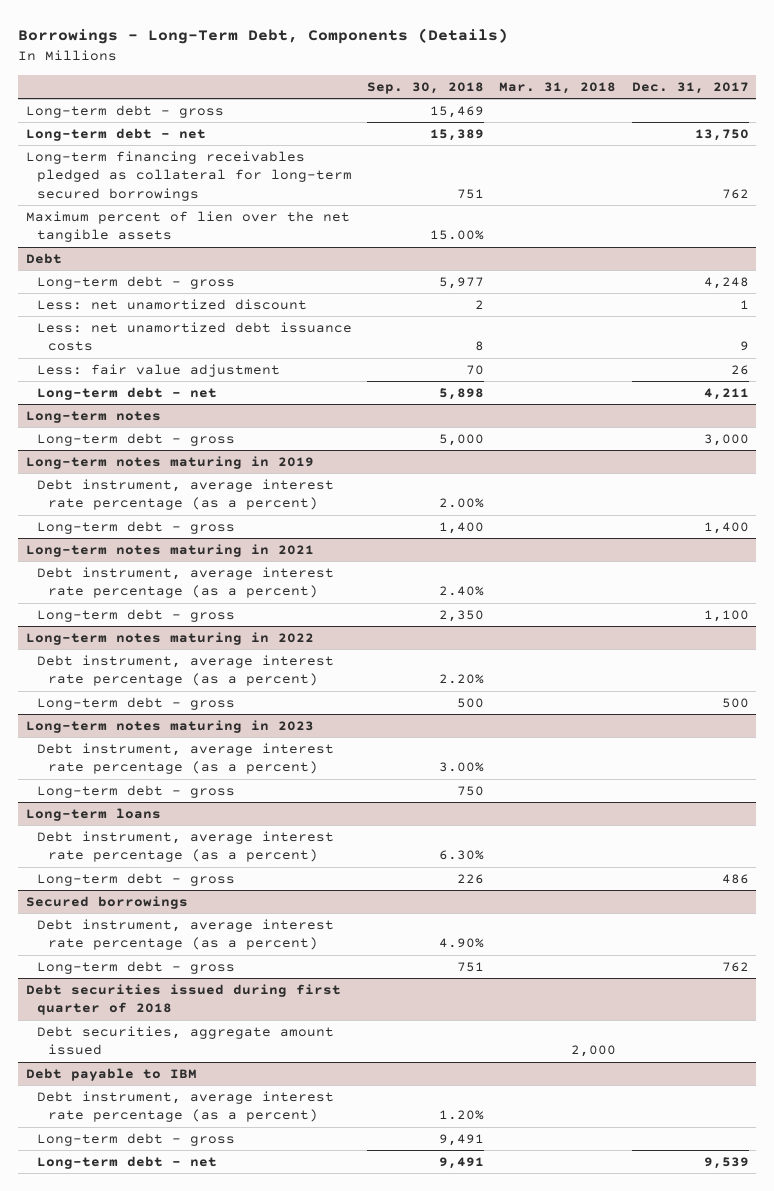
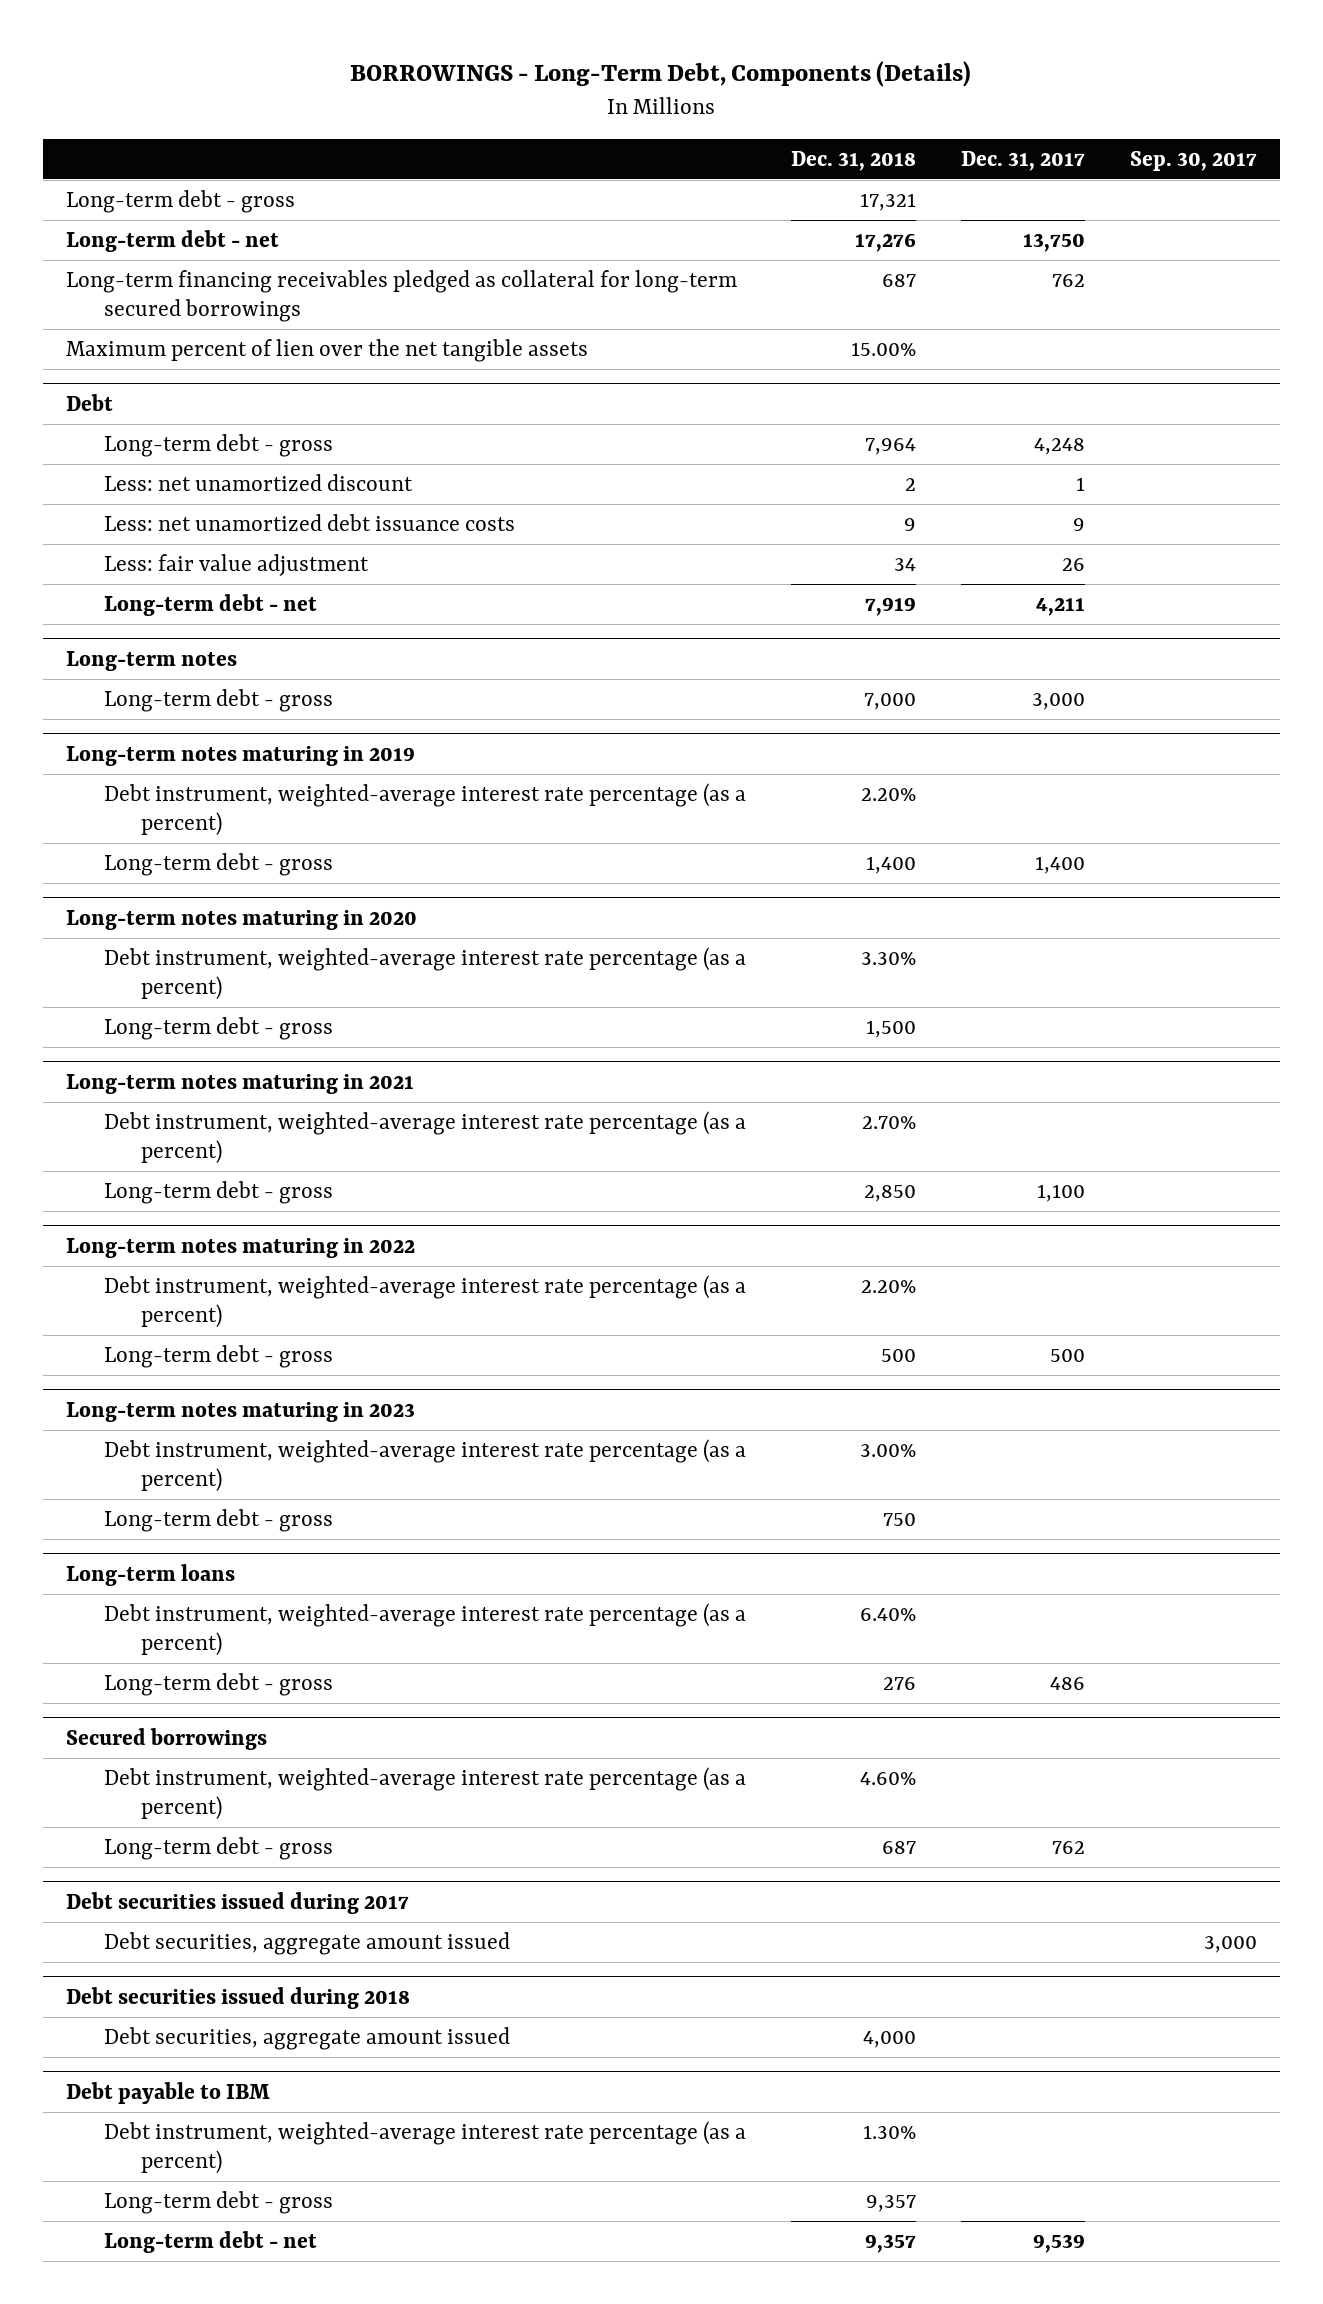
- Borrowings - Long-Term Debt, Components (Details)
+ BORROWINGS - Long-Term Debt, Components (Details)
- | Sep. 30, 2018 | Mar. 31, 2018 | Dec. 31, 2017
+ | Dec. 31, 2018 | Dec. 31, 2017 | Sep. 30, 2017
@ Long-term notes maturing in 2019
- Debt instrument, average interest rate percentage (as a percent) | 2.00% | |
+ Debt instrument, weighted-average interest rate percentage (as a percent) | 2.20% | |
+ Long-term notes maturing in 2020
+ Debt instrument, weighted-average interest rate percentage (as a percent) | 3.30% | |
+ Long-term debt - gross | 1,500 | |
@ Long-term notes maturing in 2021
- Debt instrument, average interest rate percentage (as a percent) | 2.40% | |
+ Debt instrument, weighted-average interest rate percentage (as a percent) | 2.70% | |
@ Long-term notes maturing in 2022
- Debt instrument, average interest rate percentage (as a percent) | 2.20% | |
+ Debt instrument, weighted-average interest rate percentage (as a percent) | 2.20% | |
@ Long-term notes maturing in 2023
- Debt instrument, average interest rate percentage (as a percent) | 3.00% | |
+ Debt instrument, weighted-average interest rate percentage (as a percent) | 3.00% | |
@ Long-term loans
- Debt instrument, average interest rate percentage (as a percent) | 6.30% | |
+ Debt instrument, weighted-average interest rate percentage (as a percent) | 6.40% | |
@ Secured borrowings
- Debt instrument, average interest rate percentage (as a percent) | 4.90% | |
+ Debt instrument, weighted-average interest rate percentage (as a percent) | 4.60% | |
- Debt securities issued during first quarter of 2018
- Debt securities, aggregate amount issued | | 2,000 |
+ Debt securities issued during 2017
+ Debt securities, aggregate amount issued | | | 3,000
+ Debt securities issued during 2018
+ Debt securities, aggregate amount issued | 4,000 | |
@ Debt payable to IBM
- Debt instrument, average interest rate percentage (as a percent) | 1.20% | |
+ Debt instrument, weighted-average interest rate percentage (as a percent) | 1.30% | |

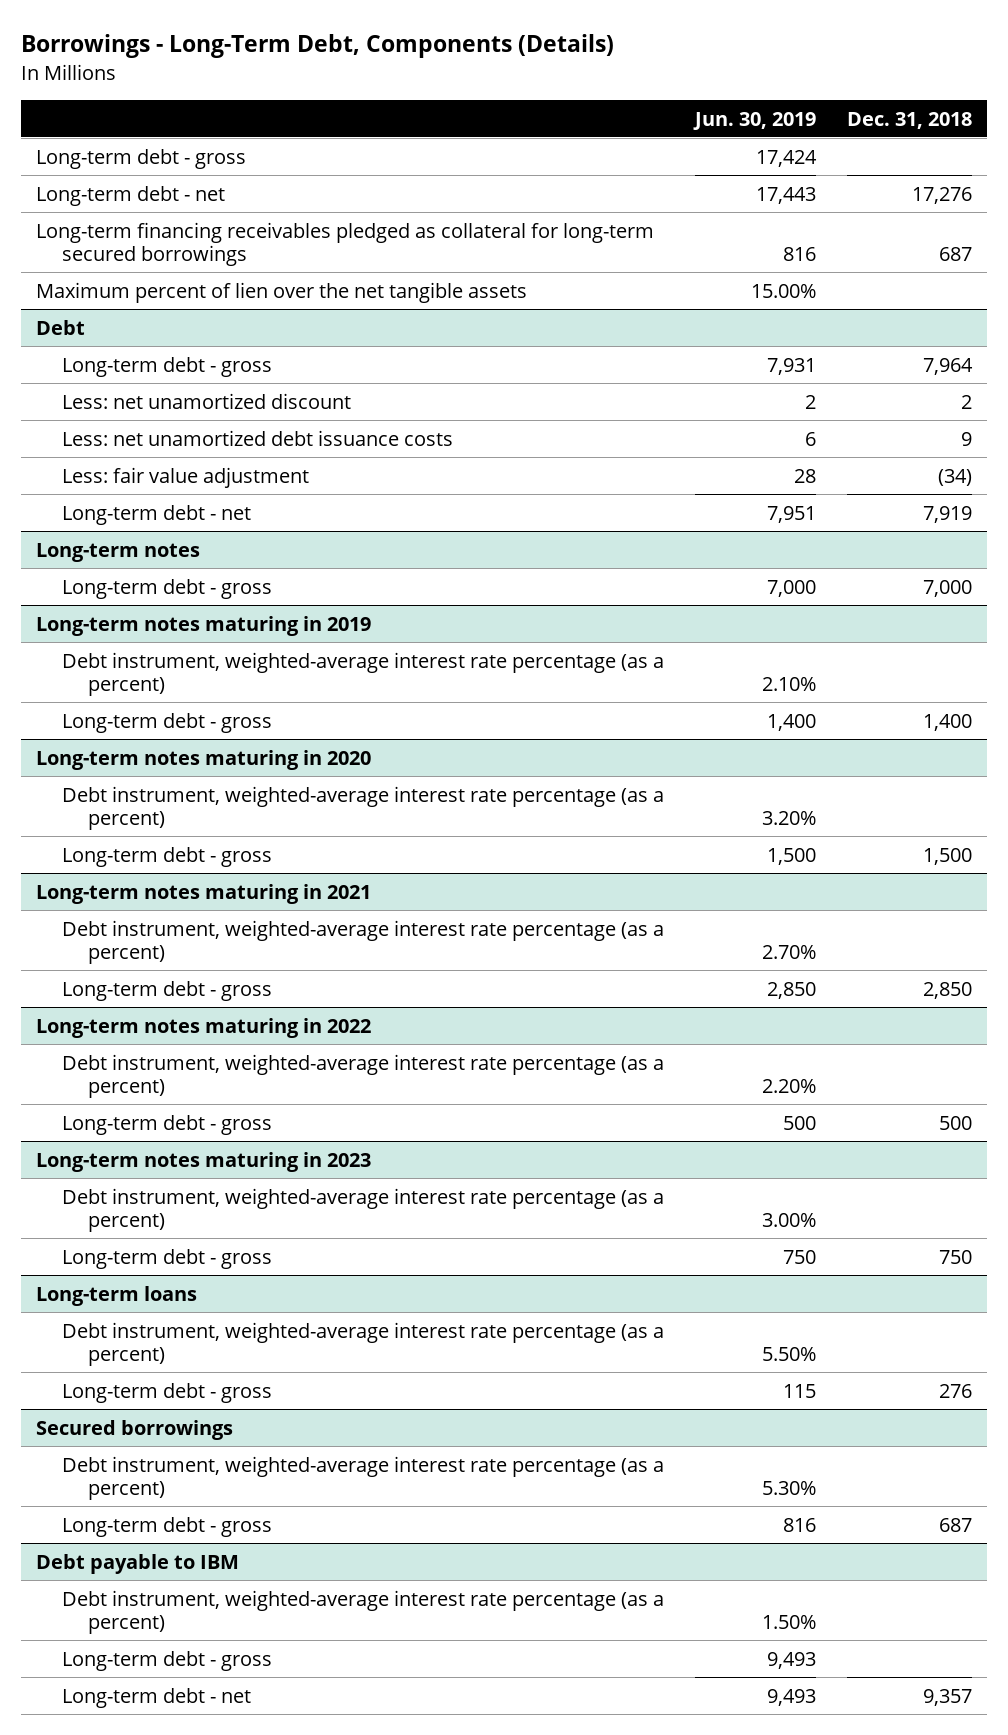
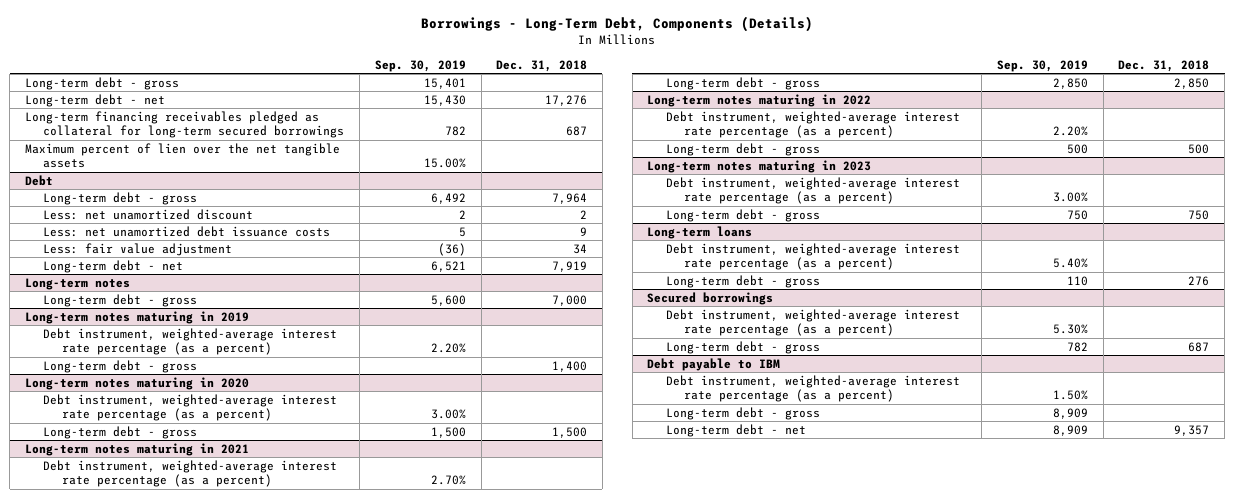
- | Jun. 30, 2019 | Dec. 31, 2018
+ | Sep. 30, 2019 | Dec. 31, 2018
@ Debt
- Less: fair value adjustment | 28 | (34)
+ Less: fair value adjustment | (36) | 34

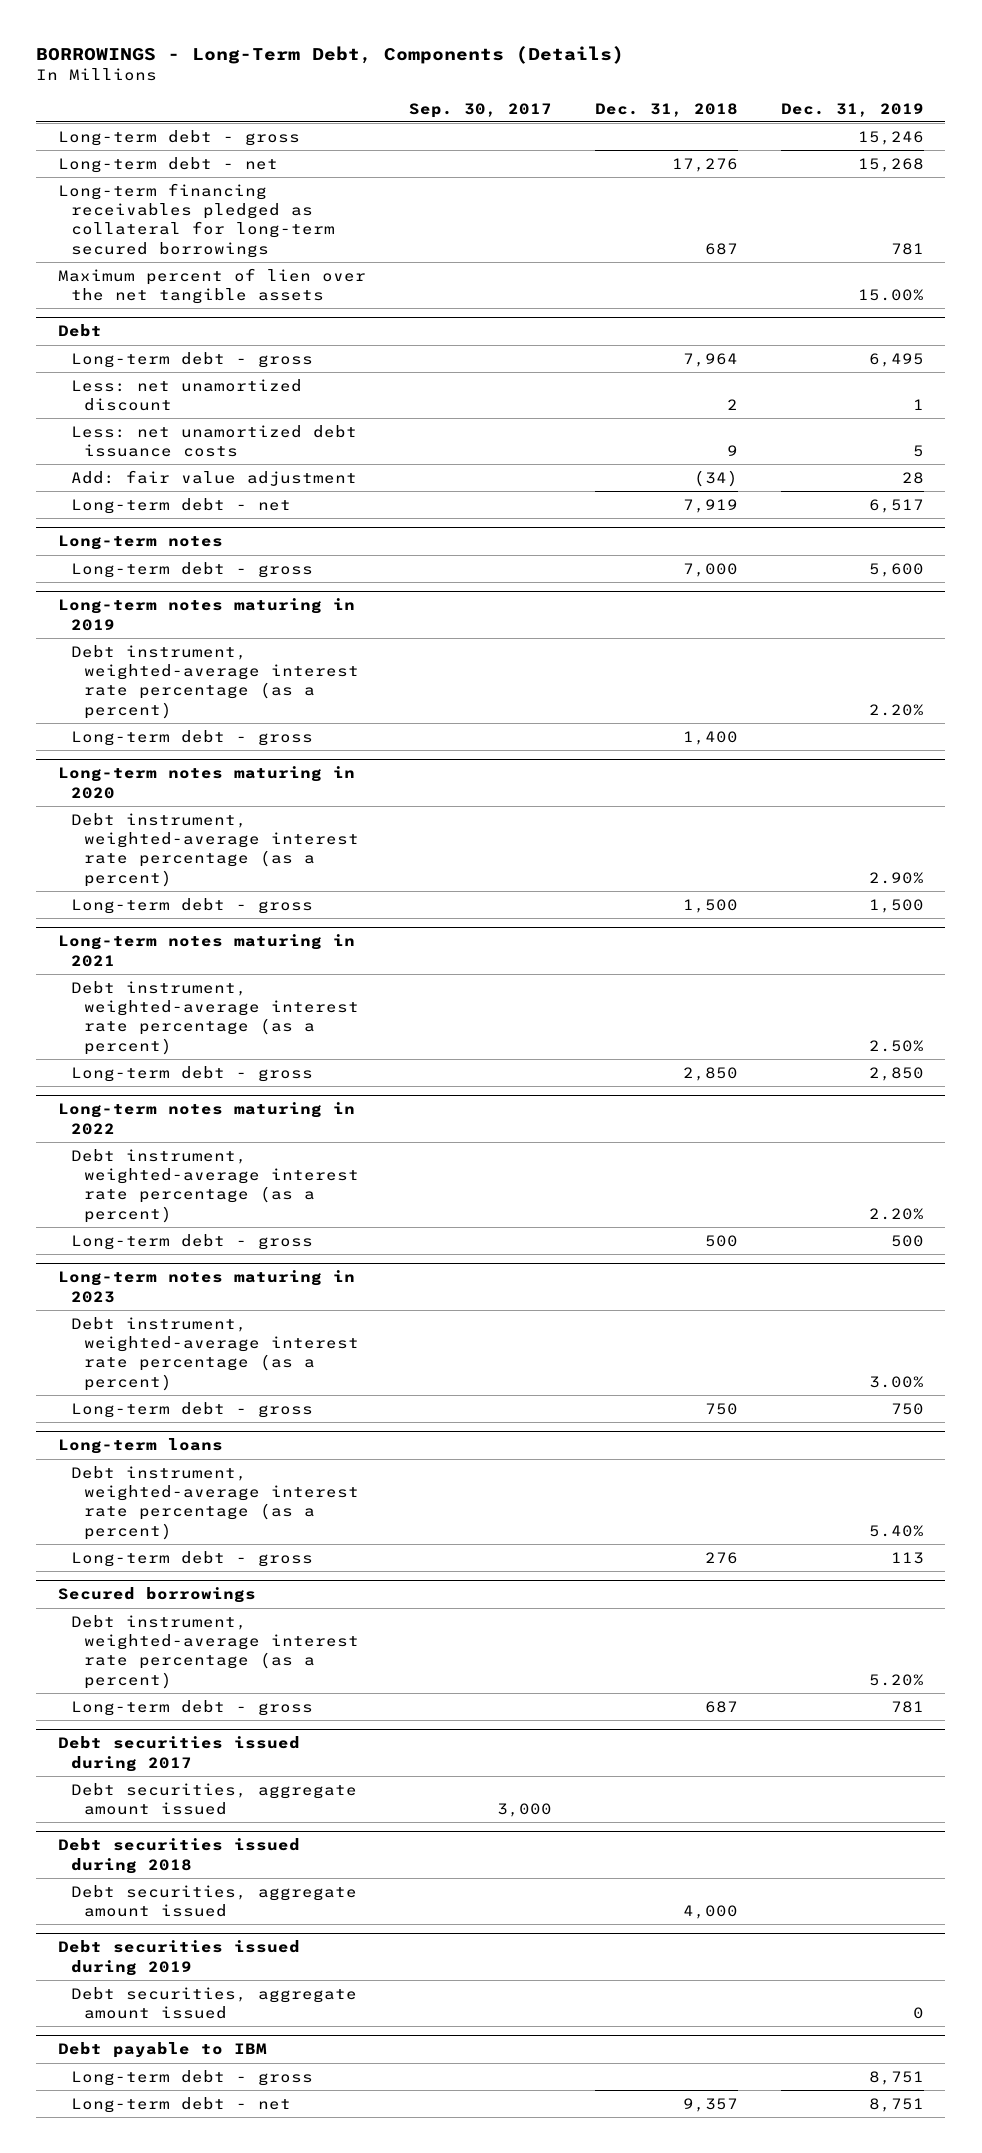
- Borrowings - Long-Term Debt, Components (Details)
+ BORROWINGS - Long-Term Debt, Components (Details)
- | Sep. 30, 2019 | Dec. 31, 2018
+ | Sep. 30, 2017 | Dec. 31, 2018 | Dec. 31, 2019
@ Debt
- Less: fair value adjustment | (36) | 34
+ Add: fair value adjustment | | (34) | 28
+ Debt securities issued during 2017
+ Debt securities, aggregate amount issued | 3,000 | |
+ Debt securities issued during 2018
+ Debt securities, aggregate amount issued | | 4,000 |
+ Debt securities issued during 2019
+ Debt securities, aggregate amount issued | | | 0
@ Debt payable to IBM
- Debt instrument, weighted-average interest rate percentage (as a percent) | 1.50% |

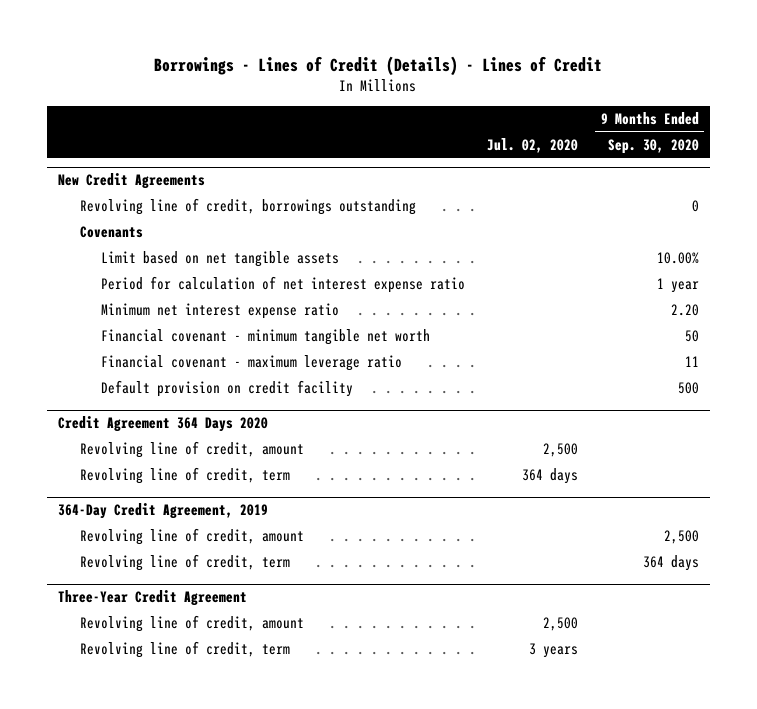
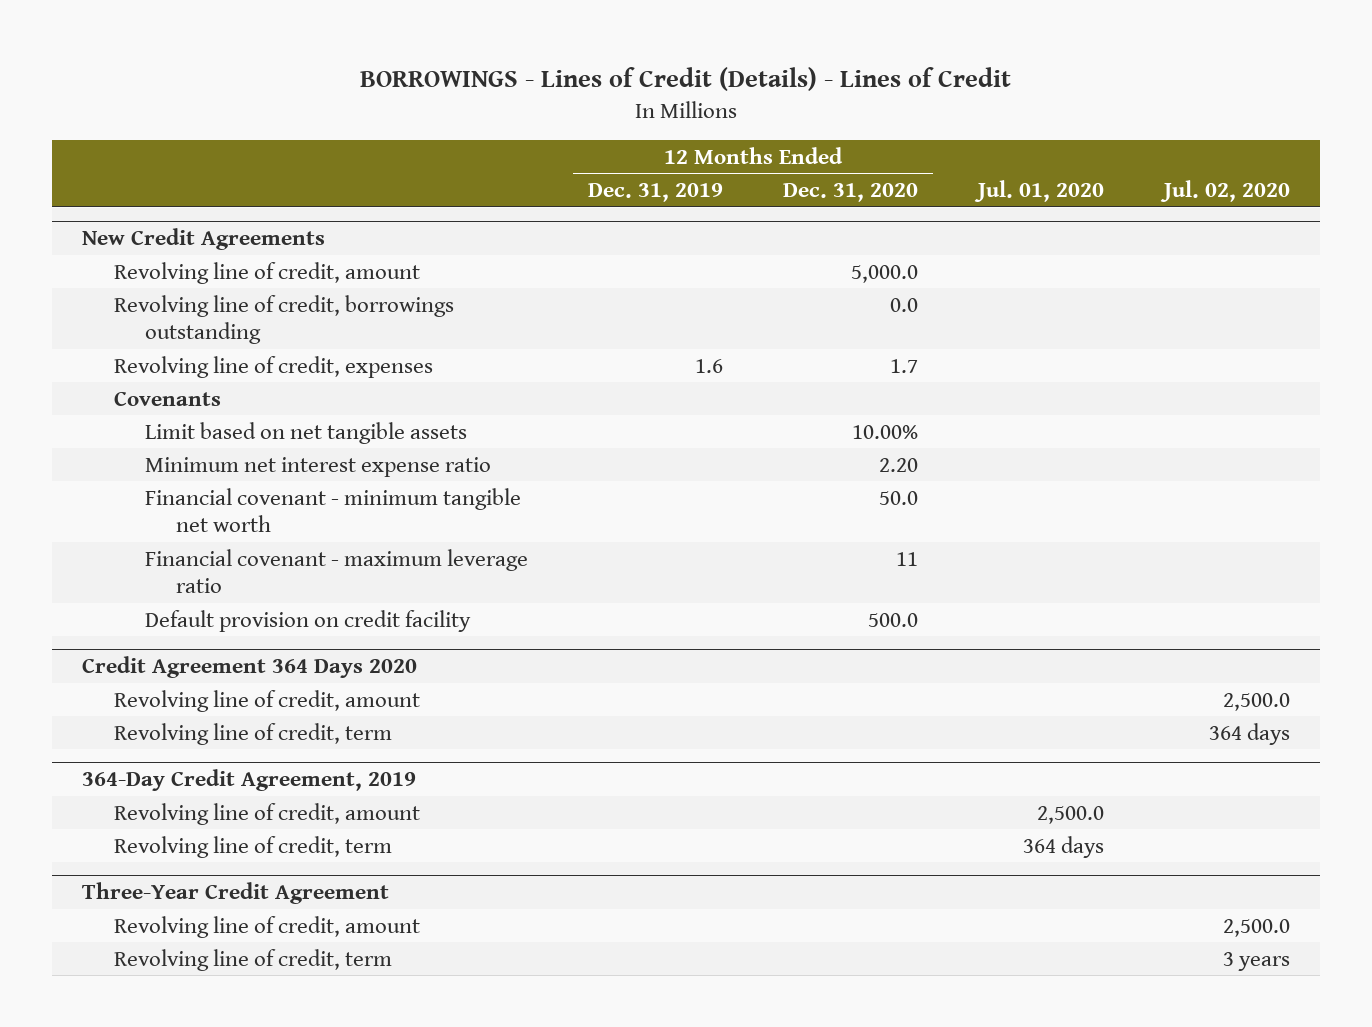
- Borrowings - Lines of Credit (Details) - Lines of Credit
+ BORROWINGS - Lines of Credit (Details) - Lines of Credit
- | Jul. 02, 2020 | 9 Months Ended Sep. 30, 2020
+ | 12 Months Ended Dec. 31, 2019 | 12 Months Ended Dec. 31, 2020 | Jul. 01, 2020 | Jul. 02, 2020
@ New Credit Agreements
+ Revolving line of credit, amount | | 5,000.0 | |
+ Revolving line of credit, expenses | 1.6 | 1.7 | |
- Period for calculation of net interest expense ratio | | 1 year
@ Credit Agreement 364 Days 2020
- Revolving line of credit, amount | 2,500 |
+ Revolving line of credit, amount | | | | 2,500.0
@ Three-Year Credit Agreement
- Revolving line of credit, amount | 2,500 |
+ Revolving line of credit, amount | | | | 2,500.0

